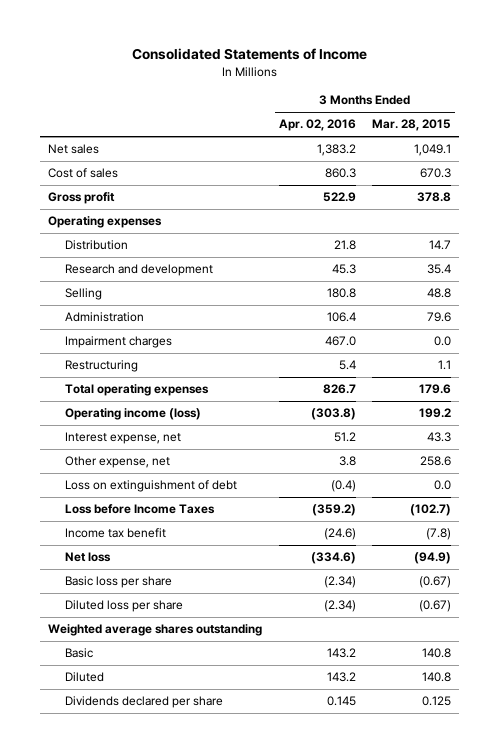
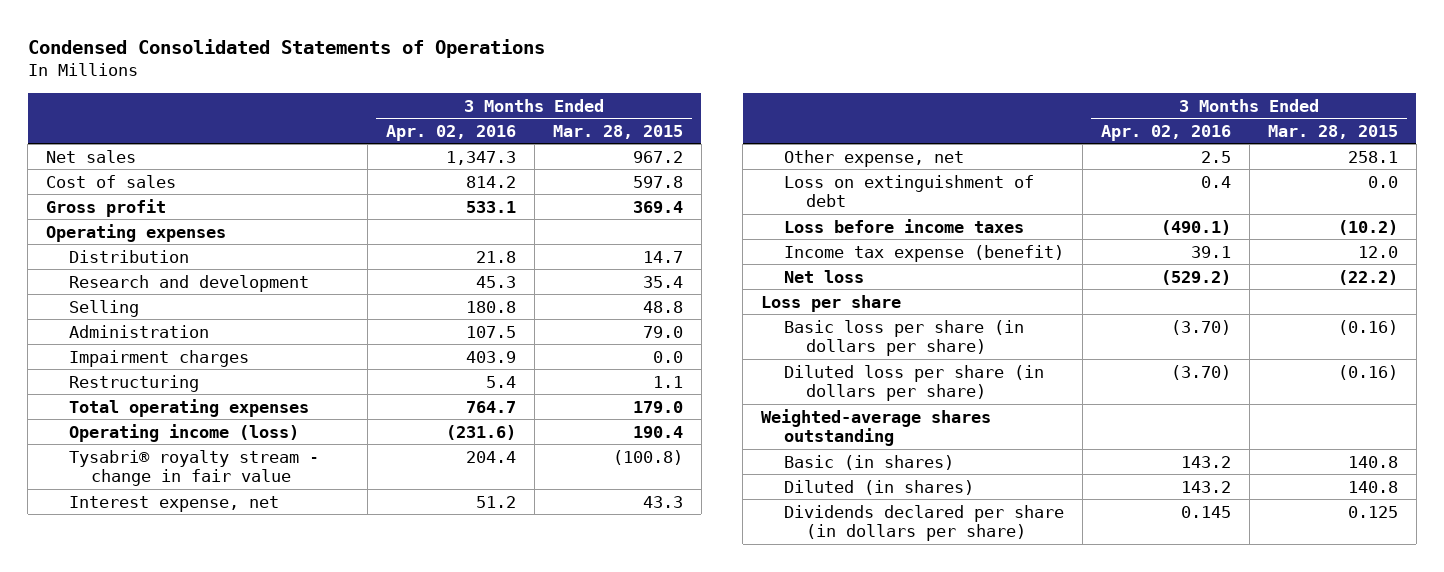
- Consolidated Statements of Income
+ Condensed Consolidated Statements of Operations
- Net sales | 1,383.2 | 1,049.1
- Cost of sales | 860.3 | 670.3
- Gross profit | 522.9 | 378.8
+ Net sales | 1,347.3 | 967.2
+ Cost of sales | 814.2 | 597.8
+ Gross profit | 533.1 | 369.4
- Administration | 106.4 | 79.6
- Impairment charges | 467.0 | 0.0
+ Administration | 107.5 | 79.0
+ Impairment charges | 403.9 | 0.0
- Total operating expenses | 826.7 | 179.6
- Operating income (loss) | (303.8) | 199.2
+ Total operating expenses | 764.7 | 179.0
+ Operating income (loss) | (231.6) | 190.4
+ Tysabri® royalty stream - change in fair value | 204.4 | (100.8)
- Other expense, net | 3.8 | 258.6
- Loss on extinguishment of debt | (0.4) | 0.0
- Loss before Income Taxes | (359.2) | (102.7)
- Income tax benefit | (24.6) | (7.8)
- Net loss | (334.6) | (94.9)
- Basic loss per share | (2.34) | (0.67)
- Diluted loss per share | (2.34) | (0.67)
- Weighted average shares outstanding
- Basic | 143.2 | 140.8
- Diluted | 143.2 | 140.8
- Dividends declared per share | 0.145 | 0.125
+ Other expense, net | 2.5 | 258.1
+ Loss on extinguishment of debt | 0.4 | 0.0
+ Loss before income taxes | (490.1) | (10.2)
+ Income tax expense (benefit) | 39.1 | 12.0
+ Net loss | (529.2) | (22.2)
+ Loss per share
+ Basic loss per share (in dollars per share) | (3.70) | (0.16)
+ Diluted loss per share (in dollars per share) | (3.70) | (0.16)
+ Weighted-average shares outstanding
+ Basic (in shares) | 143.2 | 140.8
+ Diluted (in shares) | 143.2 | 140.8
+ Dividends declared per share (in dollars per share) | 0.145 | 0.125

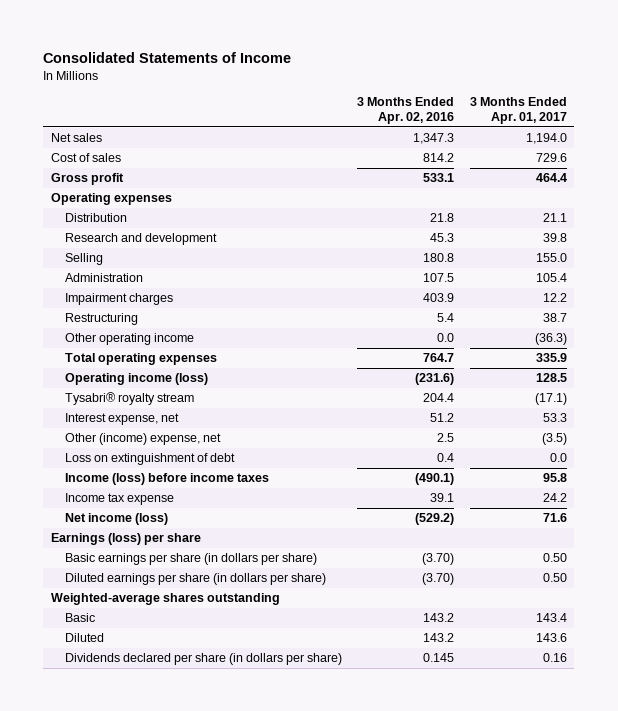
- Condensed Consolidated Statements of Operations
+ Consolidated Statements of Income
- | 3 Months Ended Apr. 02, 2016 | 3 Months Ended Mar. 28, 2015
+ | 3 Months Ended Apr. 02, 2016 | 3 Months Ended Apr. 01, 2017
+ Other operating income | 0.0 | (36.3)
- Tysabri® royalty stream - change in fair value | 204.4 | (100.8)
+ Tysabri® royalty stream | 204.4 | (17.1)
- Other expense, net | 2.5 | 258.1
+ Other (income) expense, net | 2.5 | (3.5)
- Loss before income taxes | (490.1) | (10.2)
- Income tax expense (benefit) | 39.1 | 12.0
- Net loss | (529.2) | (22.2)
- Loss per share
- Basic loss per share (in dollars per share) | (3.70) | (0.16)
- Diluted loss per share (in dollars per share) | (3.70) | (0.16)
+ Income (loss) before income taxes | (490.1) | 95.8
+ Income tax expense | 39.1 | 24.2
+ Net income (loss) | (529.2) | 71.6
+ Earnings (loss) per share
+ Basic earnings per share (in dollars per share) | (3.70) | 0.50
+ Diluted earnings per share (in dollars per share) | (3.70) | 0.50
- Basic (in shares) | 143.2 | 140.8
- Diluted (in shares) | 143.2 | 140.8
+ Basic | 143.2 | 143.4
+ Diluted | 143.2 | 143.6

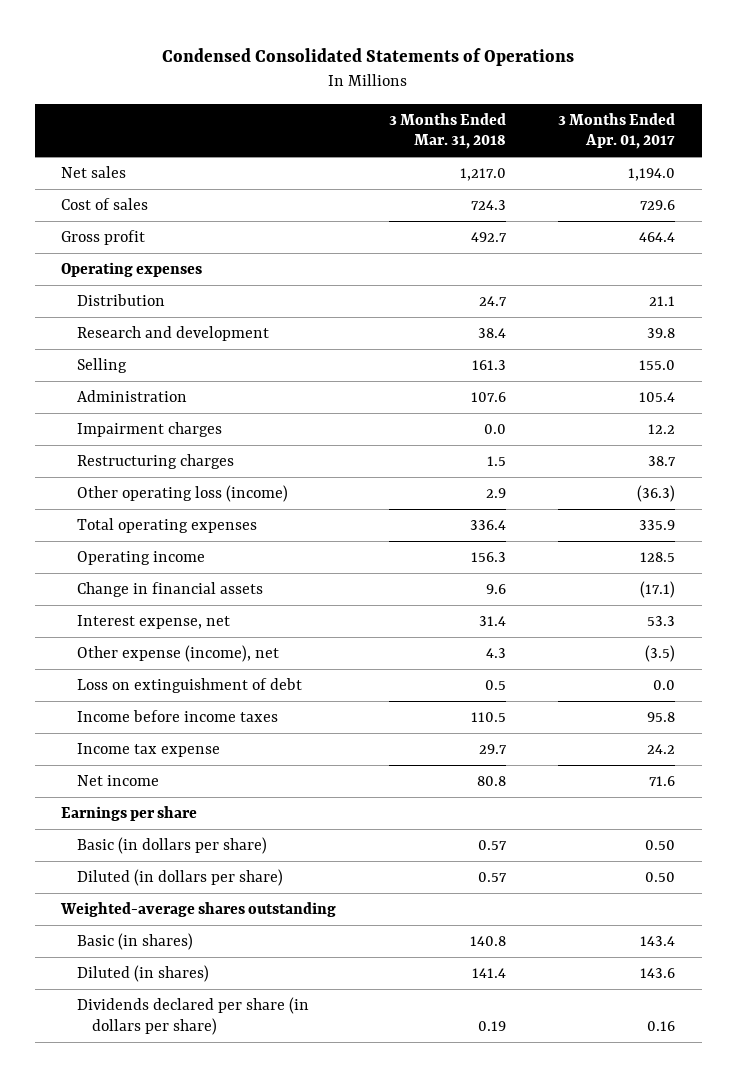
- Consolidated Statements of Income
+ Condensed Consolidated Statements of Operations
- | 3 Months Ended Apr. 02, 2016 | 3 Months Ended Apr. 01, 2017
+ | 3 Months Ended Mar. 31, 2018 | 3 Months Ended Apr. 01, 2017
- Restructuring | 5.4 | 38.7
- Other operating income | 0.0 | (36.3)
+ Restructuring charges | 1.5 | 38.7
+ Other operating loss (income) | 2.9 | (36.3)
- Operating income (loss) | (231.6) | 128.5
- Tysabri® royalty stream | 204.4 | (17.1)
+ Operating income | 156.3 | 128.5
+ Change in financial assets | 9.6 | (17.1)
- Other (income) expense, net | 2.5 | (3.5)
+ Other expense (income), net | 4.3 | (3.5)
- Income (loss) before income taxes | (490.1) | 95.8
+ Income before income taxes | 110.5 | 95.8
- Net income (loss) | (529.2) | 71.6
- Earnings (loss) per share
- Basic earnings per share (in dollars per share) | (3.70) | 0.50
- Diluted earnings per share (in dollars per share) | (3.70) | 0.50
+ Net income | 80.8 | 71.6
+ Earnings per share
+ Basic (in dollars per share) | 0.57 | 0.50
+ Diluted (in dollars per share) | 0.57 | 0.50
- Basic | 143.2 | 143.4
- Diluted | 143.2 | 143.6
+ Basic (in shares) | 140.8 | 143.4
+ Diluted (in shares) | 141.4 | 143.6

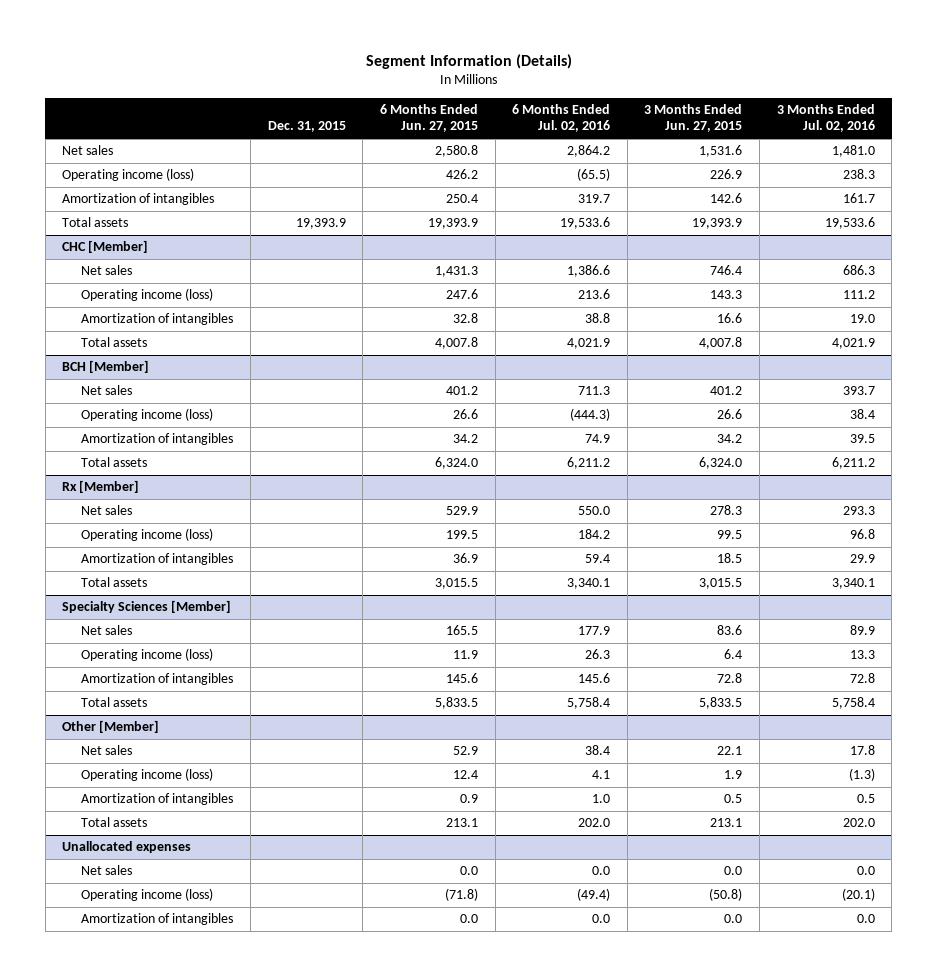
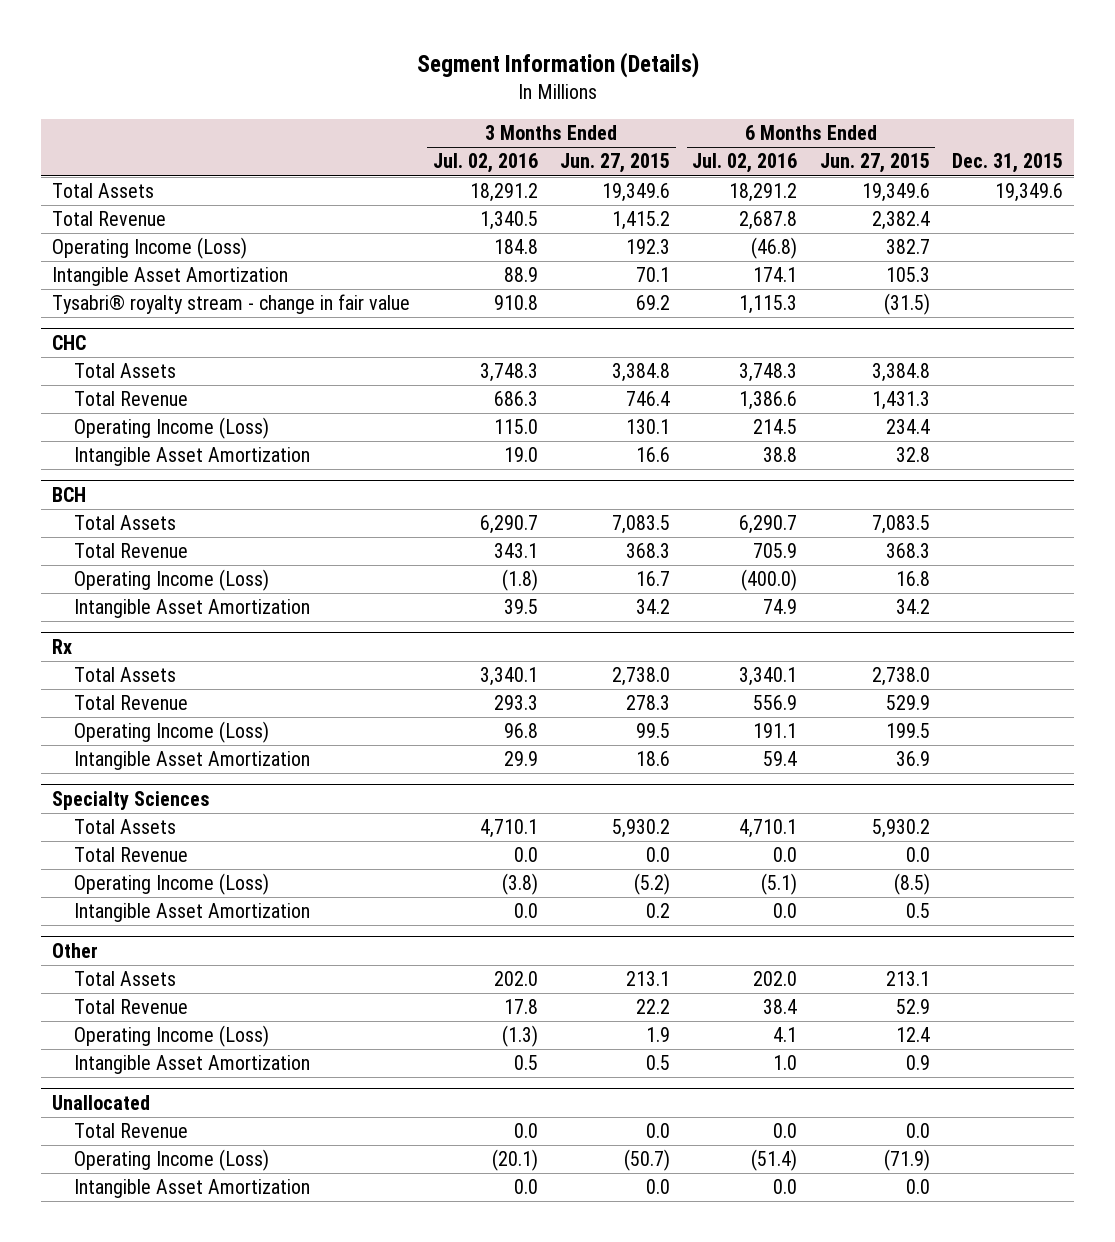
- | Dec. 31, 2015 | 6 Months Ended Jun. 27, 2015 | 6 Months Ended Jul. 02, 2016 | 3 Months Ended Jun. 27, 2015 | 3 Months Ended Jul. 02, 2016
+ | 3 Months Ended Jul. 02, 2016 | 3 Months Ended Jun. 27, 2015 | 6 Months Ended Jul. 02, 2016 | 6 Months Ended Jun. 27, 2015 | Dec. 31, 2015
- Net sales | | 2,580.8 | 2,864.2 | 1,531.6 | 1,481.0
- Operating income (loss) | | 426.2 | (65.5) | 226.9 | 238.3
- Amortization of intangibles | | 250.4 | 319.7 | 142.6 | 161.7
- Total assets | 19,393.9 | 19,393.9 | 19,533.6 | 19,393.9 | 19,533.6
- CHC [Member]
- Net sales | | 1,431.3 | 1,386.6 | 746.4 | 686.3
- Operating income (loss) | | 247.6 | 213.6 | 143.3 | 111.2
- Amortization of intangibles | | 32.8 | 38.8 | 16.6 | 19.0
- Total assets | | 4,007.8 | 4,021.9 | 4,007.8 | 4,021.9
- BCH [Member]
- Net sales | | 401.2 | 711.3 | 401.2 | 393.7
- Operating income (loss) | | 26.6 | (444.3) | 26.6 | 38.4
- Amortization of intangibles | | 34.2 | 74.9 | 34.2 | 39.5
- Total assets | | 6,324.0 | 6,211.2 | 6,324.0 | 6,211.2
- Rx [Member]
- Net sales | | 529.9 | 550.0 | 278.3 | 293.3
- Operating income (loss) | | 199.5 | 184.2 | 99.5 | 96.8
- Amortization of intangibles | | 36.9 | 59.4 | 18.5 | 29.9
- Total assets | | 3,015.5 | 3,340.1 | 3,015.5 | 3,340.1
- Specialty Sciences [Member]
- Net sales | | 165.5 | 177.9 | 83.6 | 89.9
- Operating income (loss) | | 11.9 | 26.3 | 6.4 | 13.3
- Amortization of intangibles | | 145.6 | 145.6 | 72.8 | 72.8
- Total assets | | 5,833.5 | 5,758.4 | 5,833.5 | 5,758.4
- Other [Member]
- Net sales | | 52.9 | 38.4 | 22.1 | 17.8
- Operating income (loss) | | 12.4 | 4.1 | 1.9 | (1.3)
- Amortization of intangibles | | 0.9 | 1.0 | 0.5 | 0.5
- Total assets | | 213.1 | 202.0 | 213.1 | 202.0
- Unallocated expenses
- Net sales | | 0.0 | 0.0 | 0.0 | 0.0
- Operating income (loss) | | (71.8) | (49.4) | (50.8) | (20.1)
- Amortization of intangibles | | 0.0 | 0.0 | 0.0 | 0.0
+ Total Assets | 18,291.2 | 19,349.6 | 18,291.2 | 19,349.6 | 19,349.6
+ Total Revenue | 1,340.5 | 1,415.2 | 2,687.8 | 2,382.4 |
+ Operating Income (Loss) | 184.8 | 192.3 | (46.8) | 382.7 |
+ Intangible Asset Amortization | 88.9 | 70.1 | 174.1 | 105.3 |
+ Tysabri® royalty stream - change in fair value | 910.8 | 69.2 | 1,115.3 | (31.5) |
+ CHC
+ Total Assets | 3,748.3 | 3,384.8 | 3,748.3 | 3,384.8 |
+ Total Revenue | 686.3 | 746.4 | 1,386.6 | 1,431.3 |
+ Operating Income (Loss) | 115.0 | 130.1 | 214.5 | 234.4 |
+ Intangible Asset Amortization | 19.0 | 16.6 | 38.8 | 32.8 |
+ BCH
+ Total Assets | 6,290.7 | 7,083.5 | 6,290.7 | 7,083.5 |
+ Total Revenue | 343.1 | 368.3 | 705.9 | 368.3 |
+ Operating Income (Loss) | (1.8) | 16.7 | (400.0) | 16.8 |
+ Intangible Asset Amortization | 39.5 | 34.2 | 74.9 | 34.2 |
+ Rx
+ Total Assets | 3,340.1 | 2,738.0 | 3,340.1 | 2,738.0 |
+ Total Revenue | 293.3 | 278.3 | 556.9 | 529.9 |
+ Operating Income (Loss) | 96.8 | 99.5 | 191.1 | 199.5 |
+ Intangible Asset Amortization | 29.9 | 18.6 | 59.4 | 36.9 |
+ Specialty Sciences
+ Total Assets | 4,710.1 | 5,930.2 | 4,710.1 | 5,930.2 |
+ Total Revenue | 0.0 | 0.0 | 0.0 | 0.0 |
+ Operating Income (Loss) | (3.8) | (5.2) | (5.1) | (8.5) |
+ Intangible Asset Amortization | 0.0 | 0.2 | 0.0 | 0.5 |
+ Other
+ Total Assets | 202.0 | 213.1 | 202.0 | 213.1 |
+ Total Revenue | 17.8 | 22.2 | 38.4 | 52.9 |
+ Operating Income (Loss) | (1.3) | 1.9 | 4.1 | 12.4 |
+ Intangible Asset Amortization | 0.5 | 0.5 | 1.0 | 0.9 |
+ Unallocated
+ Total Revenue | 0.0 | 0.0 | 0.0 | 0.0 |
+ Operating Income (Loss) | (20.1) | (50.7) | (51.4) | (71.9) |
+ Intangible Asset Amortization | 0.0 | 0.0 | 0.0 | 0.0 |

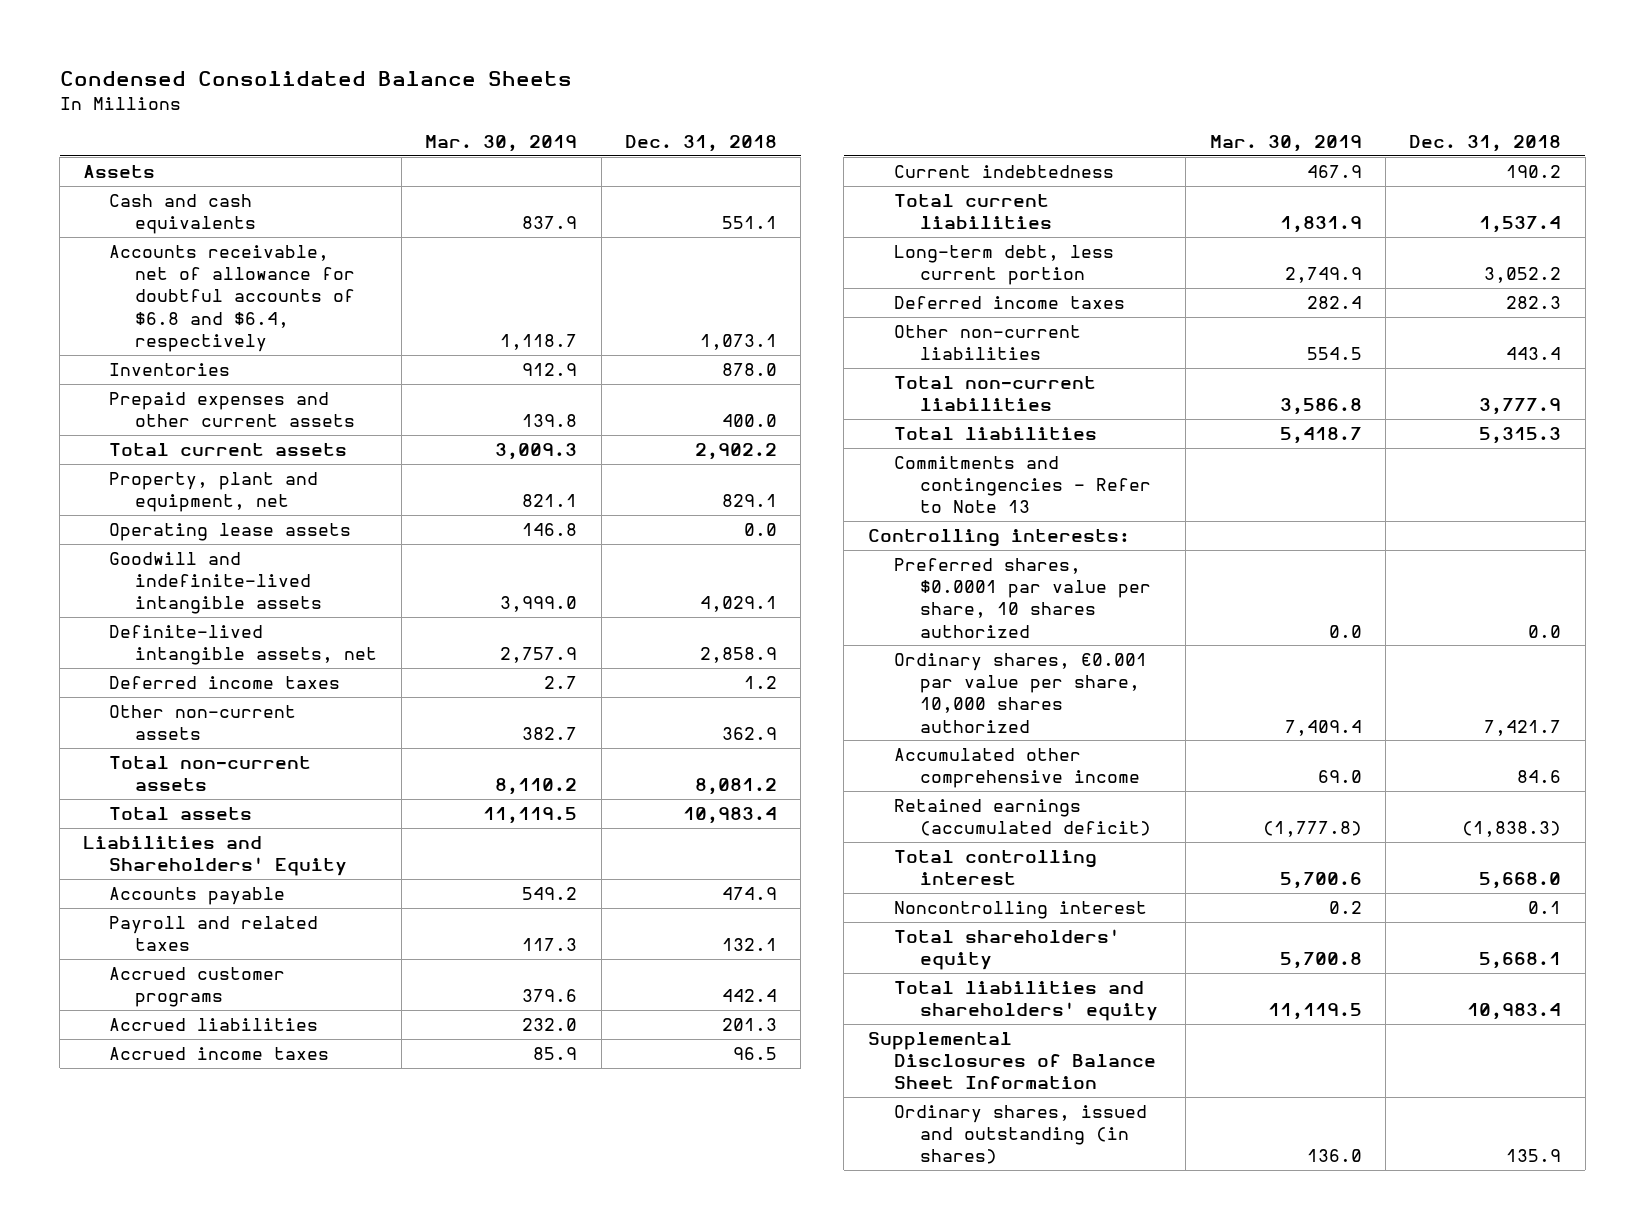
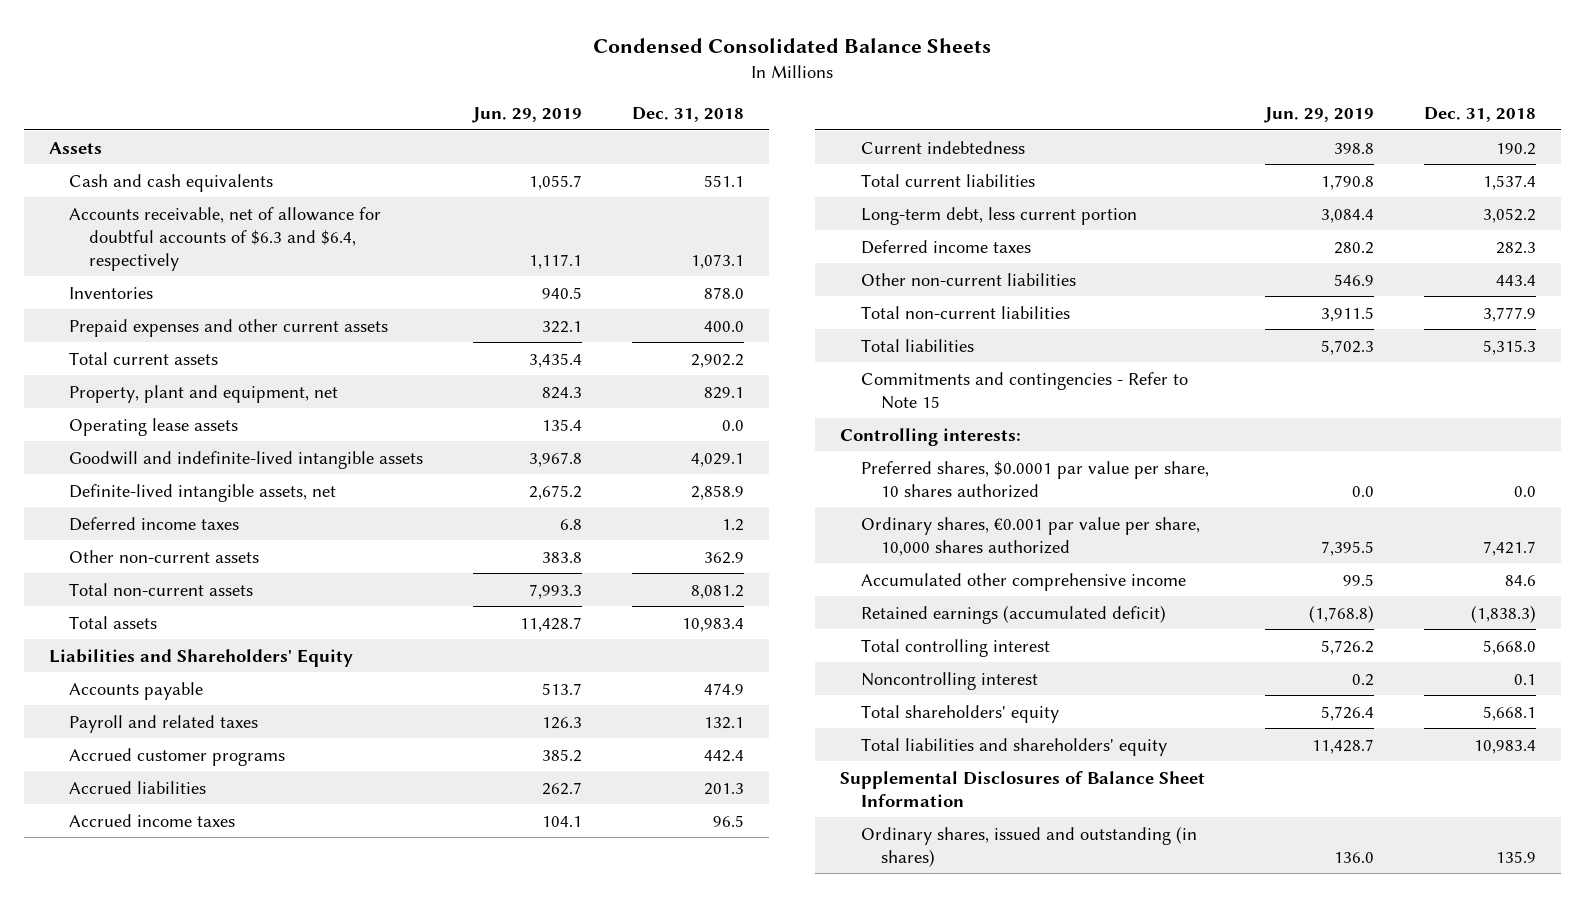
- | Mar. 30, 2019 | Dec. 31, 2018
+ | Jun. 29, 2019 | Dec. 31, 2018
- Accounts receivable, net of allowance for doubtful accounts of $6.8 and $6.4, respectively | 1,118.7 | 1,073.1
+ Accounts receivable, net of allowance for doubtful accounts of $6.3 and $6.4, respectively | 1,117.1 | 1,073.1
- Commitments and contingencies - Refer to Note 13
+ Commitments and contingencies - Refer to Note 15

